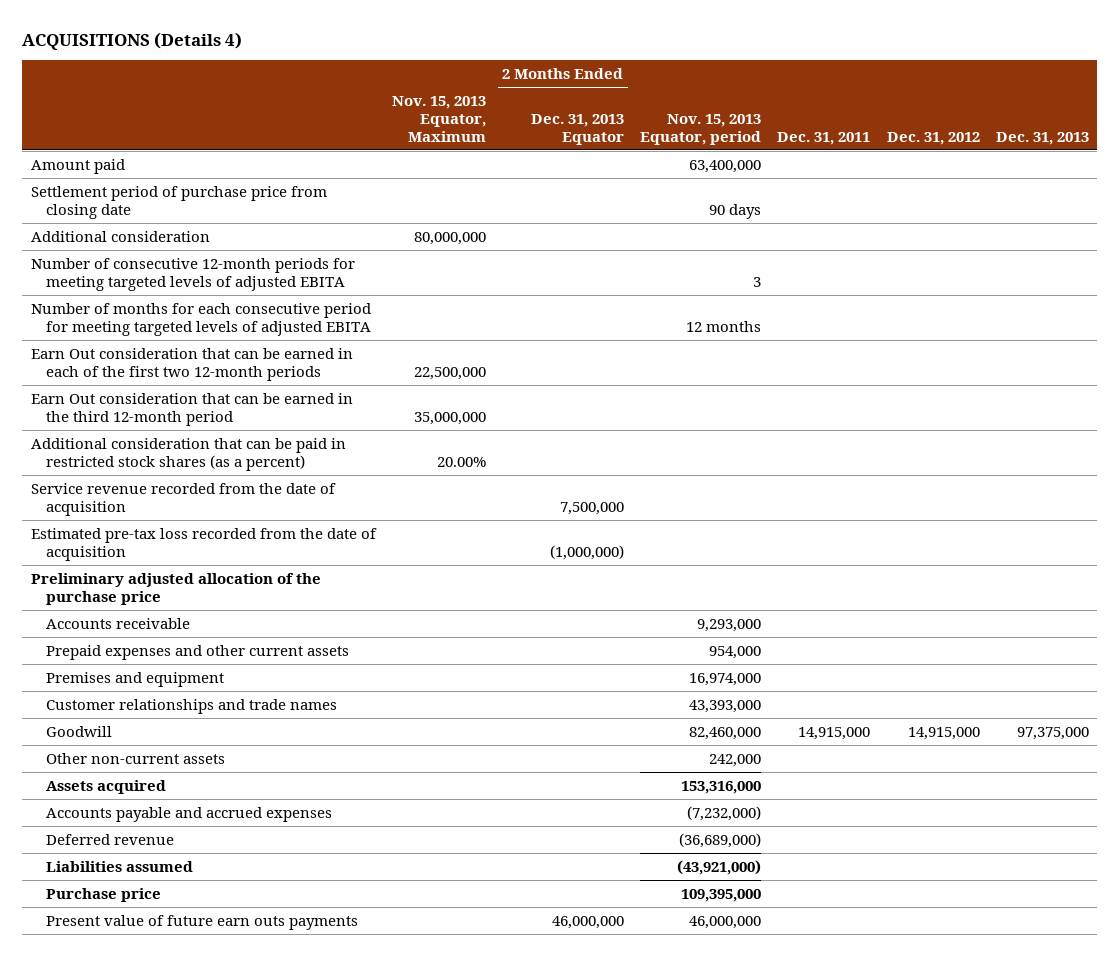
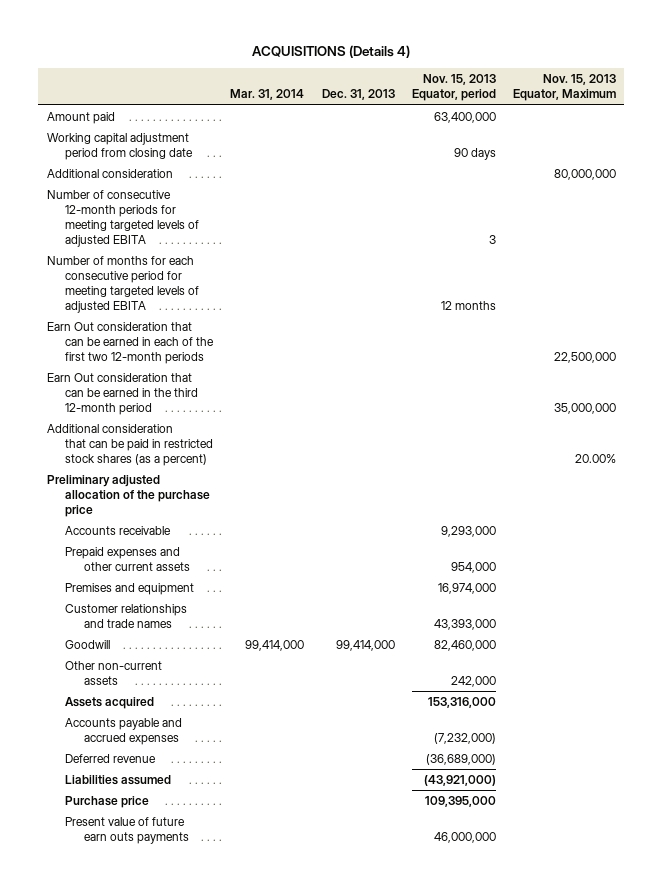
- | Nov. 15, 2013 Equator, Maximum | 2 Months Ended Dec. 31, 2013 Equator | Nov. 15, 2013 Equator, period | Dec. 31, 2011 | Dec. 31, 2012 | Dec. 31, 2013
+ | Mar. 31, 2014 | Dec. 31, 2013 | Nov. 15, 2013 Equator, period | Nov. 15, 2013 Equator, Maximum
- Settlement period of purchase price from closing date | | | 90 days | | |
+ Working capital adjustment period from closing date | | | 90 days |
- Service revenue recorded from the date of acquisition | | 7,500,000 | | | |
- Estimated pre-tax loss recorded from the date of acquisition | | (1,000,000) | | | |
- Goodwill | | | 82,460,000 | 14,915,000 | 14,915,000 | 97,375,000
+ Goodwill | 99,414,000 | 99,414,000 | 82,460,000 |

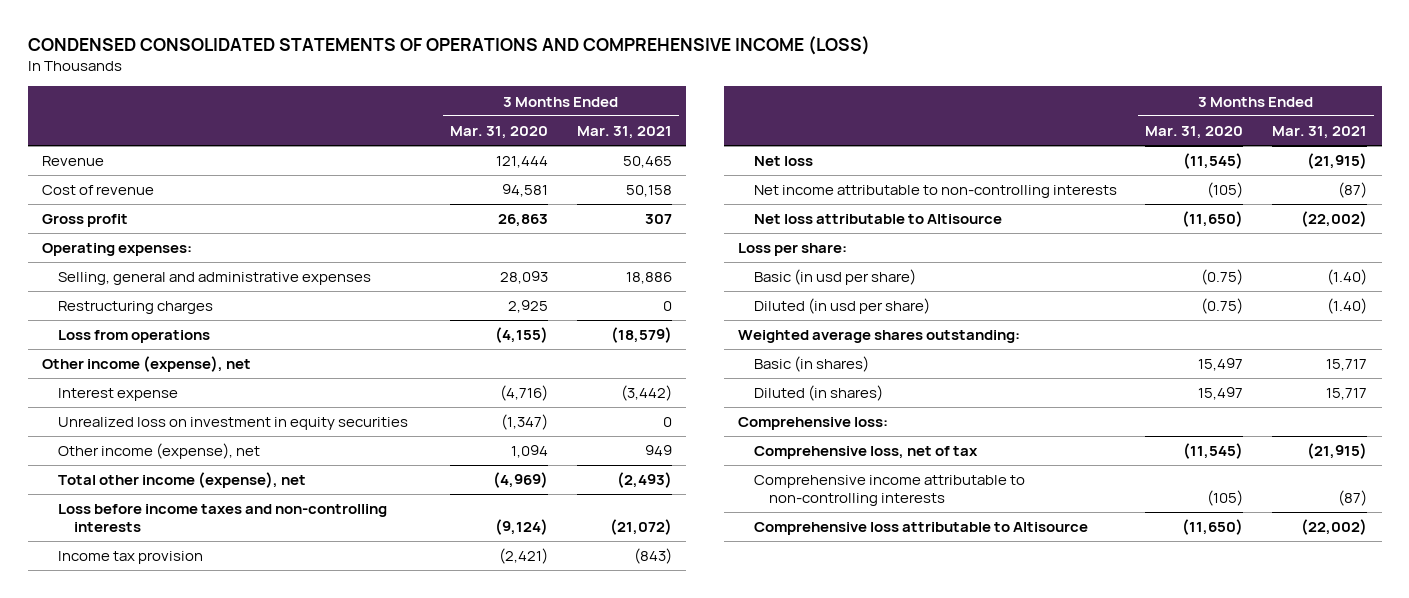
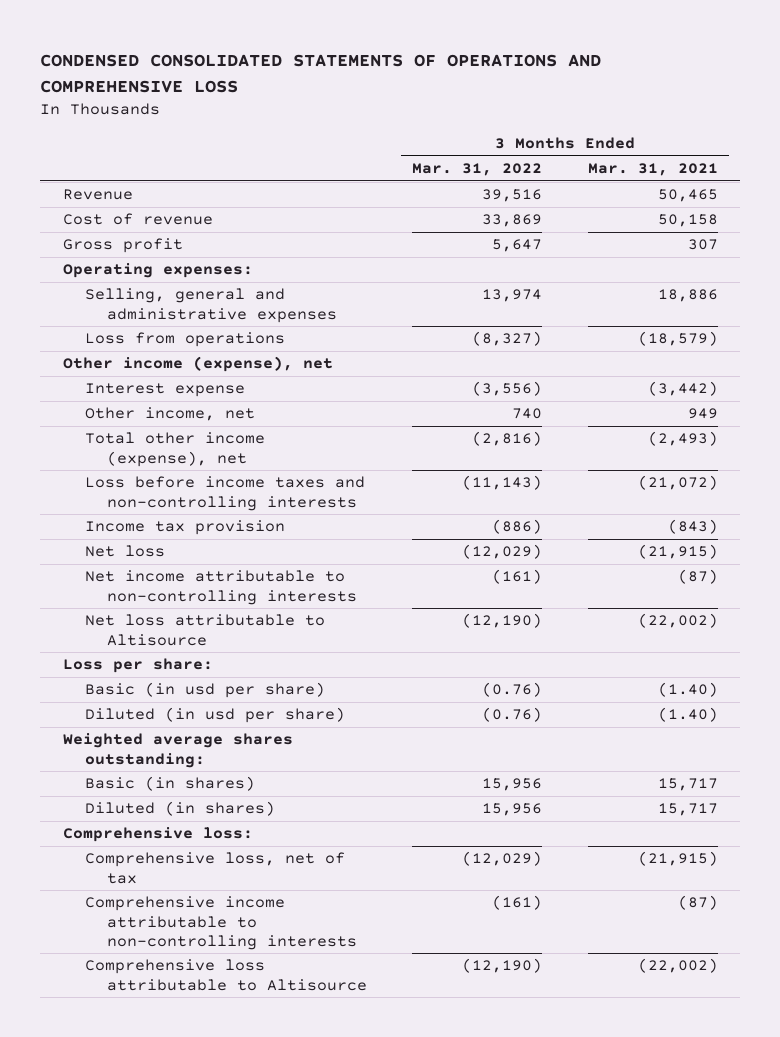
- CONDENSED CONSOLIDATED STATEMENTS OF OPERATIONS AND COMPREHENSIVE INCOME (LOSS)
+ CONDENSED CONSOLIDATED STATEMENTS OF OPERATIONS AND COMPREHENSIVE LOSS
- | 3 Months Ended Mar. 31, 2020 | 3 Months Ended Mar. 31, 2021
+ | 3 Months Ended Mar. 31, 2022 | 3 Months Ended Mar. 31, 2021
- Restructuring charges | 2,925 | 0
- Unrealized loss on investment in equity securities | (1,347) | 0
- Other income (expense), net | 1,094 | 949
+ Other income, net | 740 | 949

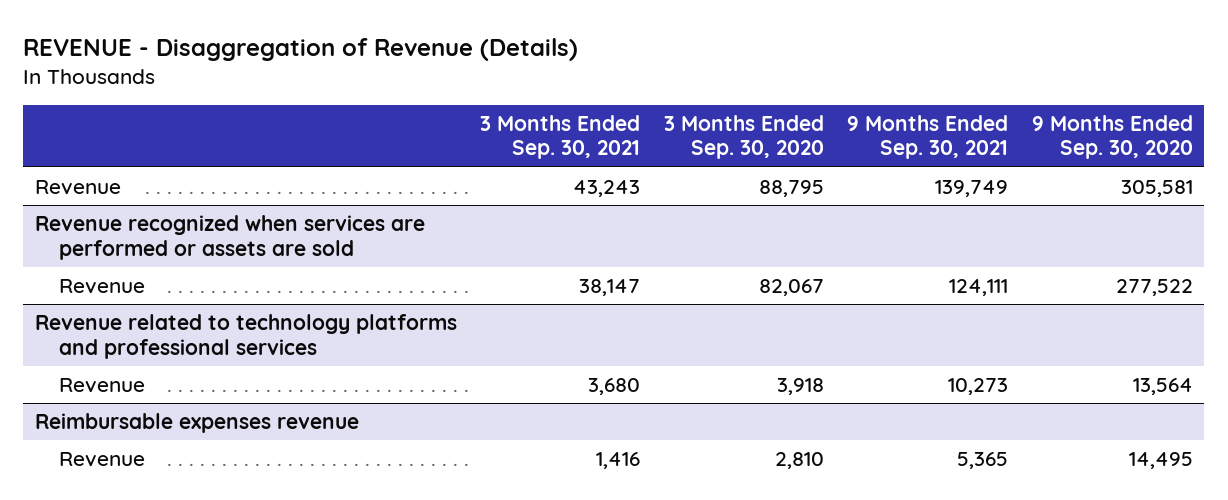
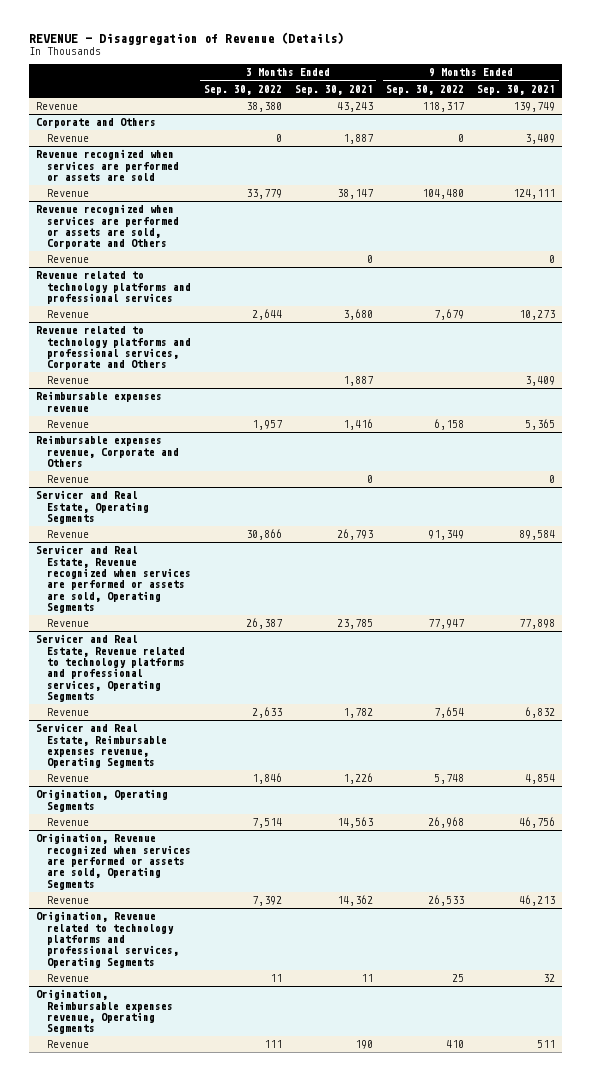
- | 3 Months Ended Sep. 30, 2021 | 3 Months Ended Sep. 30, 2020 | 9 Months Ended Sep. 30, 2021 | 9 Months Ended Sep. 30, 2020
+ | 3 Months Ended Sep. 30, 2022 | 3 Months Ended Sep. 30, 2021 | 9 Months Ended Sep. 30, 2022 | 9 Months Ended Sep. 30, 2021
+ Corporate and Others
+ Revenue | 0 | 1,887 | 0 | 3,409
+ Revenue recognized when services are performed or assets are sold, Corporate and Others
+ Revenue | | 0 | | 0
+ Revenue related to technology platforms and professional services, Corporate and Others
+ Revenue | | 1,887 | | 3,409
+ Reimbursable expenses revenue, Corporate and Others
+ Revenue | | 0 | | 0
+ Servicer and Real Estate, Operating Segments
+ Revenue | 30,866 | 26,793 | 91,349 | 89,584
+ Servicer and Real Estate, Revenue recognized when services are performed or assets are sold, Operating Segments
+ Revenue | 26,387 | 23,785 | 77,947 | 77,898
+ Servicer and Real Estate, Revenue related to technology platforms and professional services, Operating Segments
+ Revenue | 2,633 | 1,782 | 7,654 | 6,832
+ Servicer and Real Estate, Reimbursable expenses revenue, Operating Segments
+ Revenue | 1,846 | 1,226 | 5,748 | 4,854
+ Origination, Operating Segments
+ Revenue | 7,514 | 14,563 | 26,968 | 46,756
+ Origination, Revenue recognized when services are performed or assets are sold, Operating Segments
+ Revenue | 7,392 | 14,362 | 26,533 | 46,213
+ Origination, Revenue related to technology platforms and professional services, Operating Segments
+ Revenue | 11 | 11 | 25 | 32
+ Origination, Reimbursable expenses revenue, Operating Segments
+ Revenue | 111 | 190 | 410 | 511

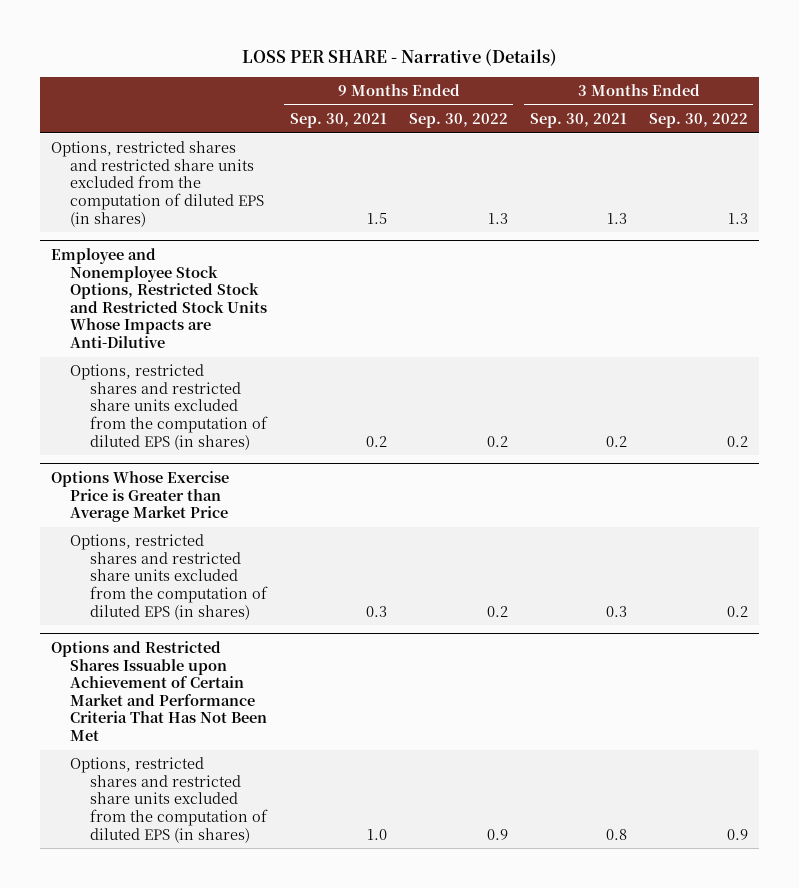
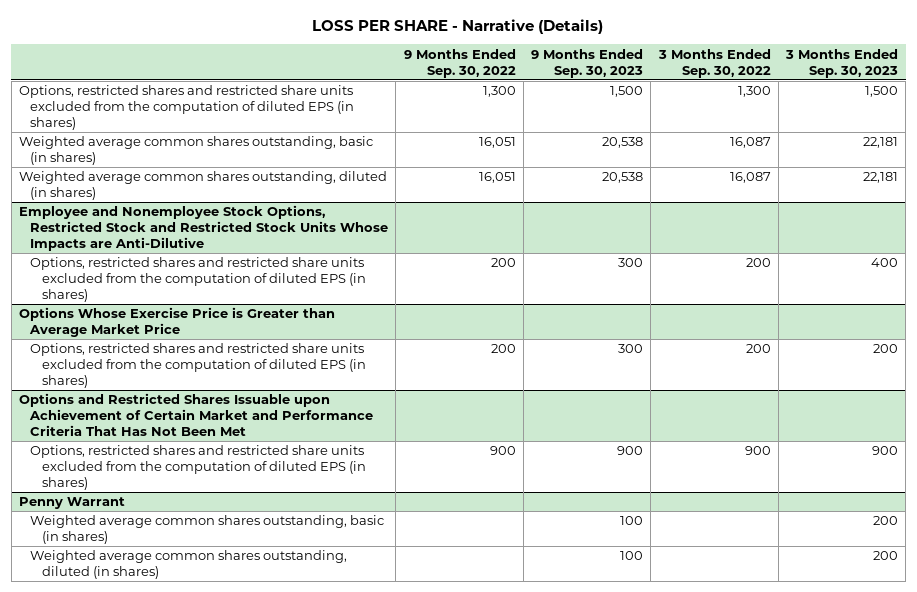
- | 9 Months Ended Sep. 30, 2021 | 9 Months Ended Sep. 30, 2022 | 3 Months Ended Sep. 30, 2021 | 3 Months Ended Sep. 30, 2022
+ | 9 Months Ended Sep. 30, 2022 | 9 Months Ended Sep. 30, 2023 | 3 Months Ended Sep. 30, 2022 | 3 Months Ended Sep. 30, 2023
- Options, restricted shares and restricted share units excluded from the computation of diluted EPS (in shares) | 1.5 | 1.3 | 1.3 | 1.3
+ Options, restricted shares and restricted share units excluded from the computation of diluted EPS (in shares) | 1,300 | 1,500 | 1,300 | 1,500
+ Weighted average common shares outstanding, basic (in shares) | 16,051 | 20,538 | 16,087 | 22,181
+ Weighted average common shares outstanding, diluted (in shares) | 16,051 | 20,538 | 16,087 | 22,181
@ Employee and Nonemployee Stock Options, Restricted Stock and Restricted Stock Units Whose Impacts are Anti-Dilutive
- Options, restricted shares and restricted share units excluded from the computation of diluted EPS (in shares) | 0.2 | 0.2 | 0.2 | 0.2
+ Options, restricted shares and restricted share units excluded from the computation of diluted EPS (in shares) | 200 | 300 | 200 | 400
@ Options Whose Exercise Price is Greater than Average Market Price
- Options, restricted shares and restricted share units excluded from the computation of diluted EPS (in shares) | 0.3 | 0.2 | 0.3 | 0.2
+ Options, restricted shares and restricted share units excluded from the computation of diluted EPS (in shares) | 200 | 300 | 200 | 200
@ Options and Restricted Shares Issuable upon Achievement of Certain Market and Performance Criteria That Has Not Been Met
- Options, restricted shares and restricted share units excluded from the computation of diluted EPS (in shares) | 1.0 | 0.9 | 0.8 | 0.9
+ Options, restricted shares and restricted share units excluded from the computation of diluted EPS (in shares) | 900 | 900 | 900 | 900
+ Penny Warrant
+ Weighted average common shares outstanding, basic (in shares) | | 100 | | 200
+ Weighted average common shares outstanding, diluted (in shares) | | 100 | | 200

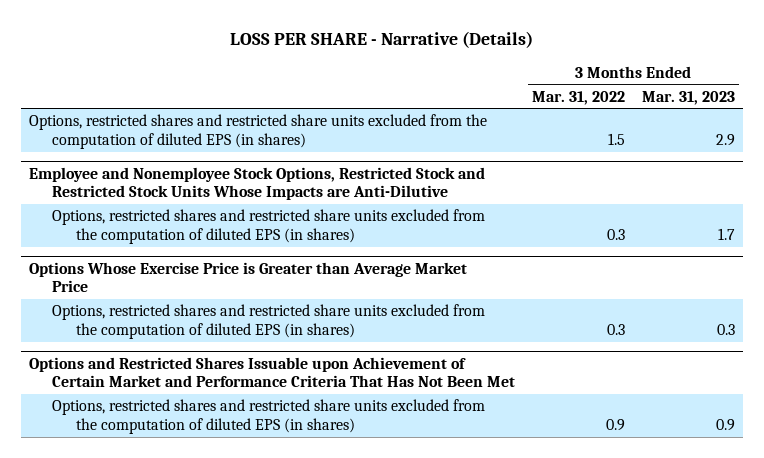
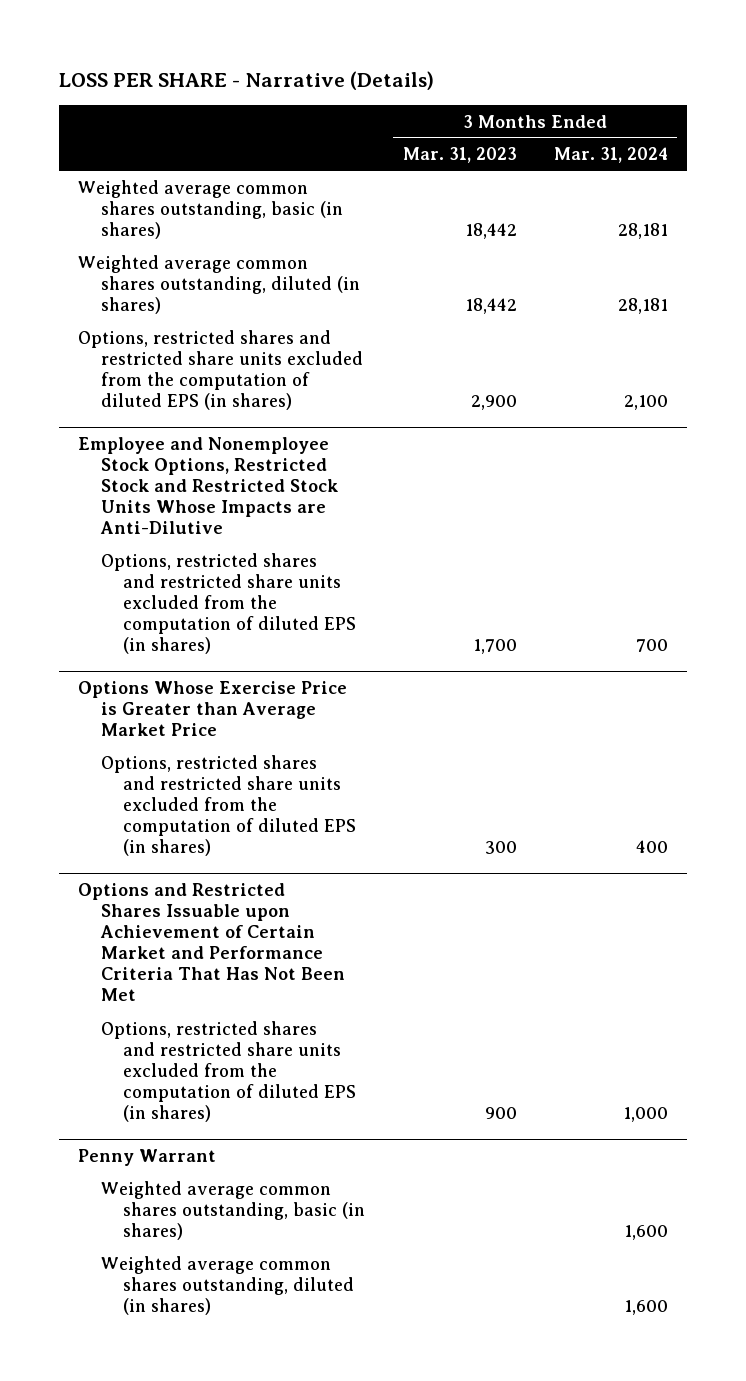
- | 3 Months Ended Mar. 31, 2022 | 3 Months Ended Mar. 31, 2023
+ | 3 Months Ended Mar. 31, 2023 | 3 Months Ended Mar. 31, 2024
- Options, restricted shares and restricted share units excluded from the computation of diluted EPS (in shares) | 1.5 | 2.9
+ Weighted average common shares outstanding, basic (in shares) | 18,442 | 28,181
+ Weighted average common shares outstanding, diluted (in shares) | 18,442 | 28,181
+ Options, restricted shares and restricted share units excluded from the computation of diluted EPS (in shares) | 2,900 | 2,100
@ Employee and Nonemployee Stock Options, Restricted Stock and Restricted Stock Units Whose Impacts are Anti-Dilutive
- Options, restricted shares and restricted share units excluded from the computation of diluted EPS (in shares) | 0.3 | 1.7
+ Options, restricted shares and restricted share units excluded from the computation of diluted EPS (in shares) | 1,700 | 700
@ Options Whose Exercise Price is Greater than Average Market Price
- Options, restricted shares and restricted share units excluded from the computation of diluted EPS (in shares) | 0.3 | 0.3
+ Options, restricted shares and restricted share units excluded from the computation of diluted EPS (in shares) | 300 | 400
@ Options and Restricted Shares Issuable upon Achievement of Certain Market and Performance Criteria That Has Not Been Met
- Options, restricted shares and restricted share units excluded from the computation of diluted EPS (in shares) | 0.9 | 0.9
+ Options, restricted shares and restricted share units excluded from the computation of diluted EPS (in shares) | 900 | 1,000
+ Penny Warrant
+ Weighted average common shares outstanding, basic (in shares) | | 1,600
+ Weighted average common shares outstanding, diluted (in shares) | | 1,600

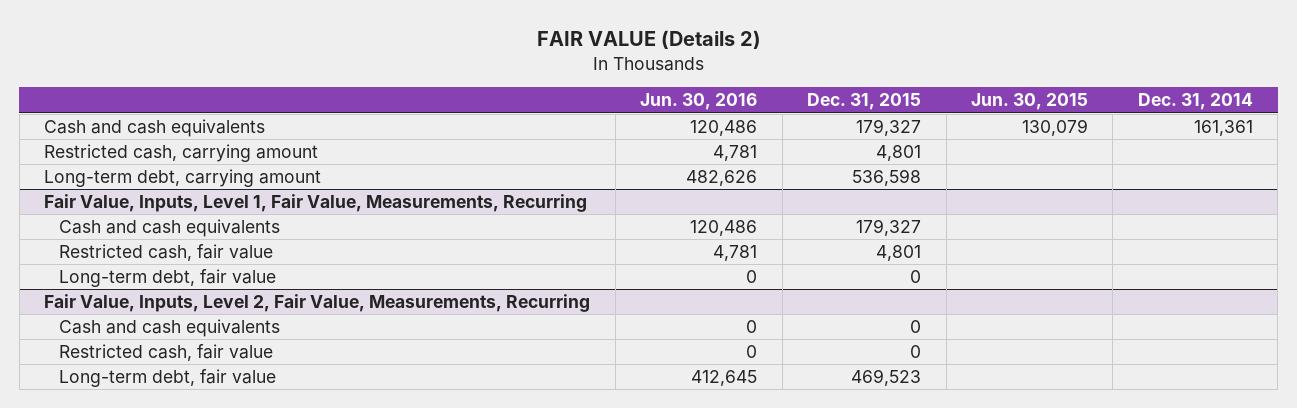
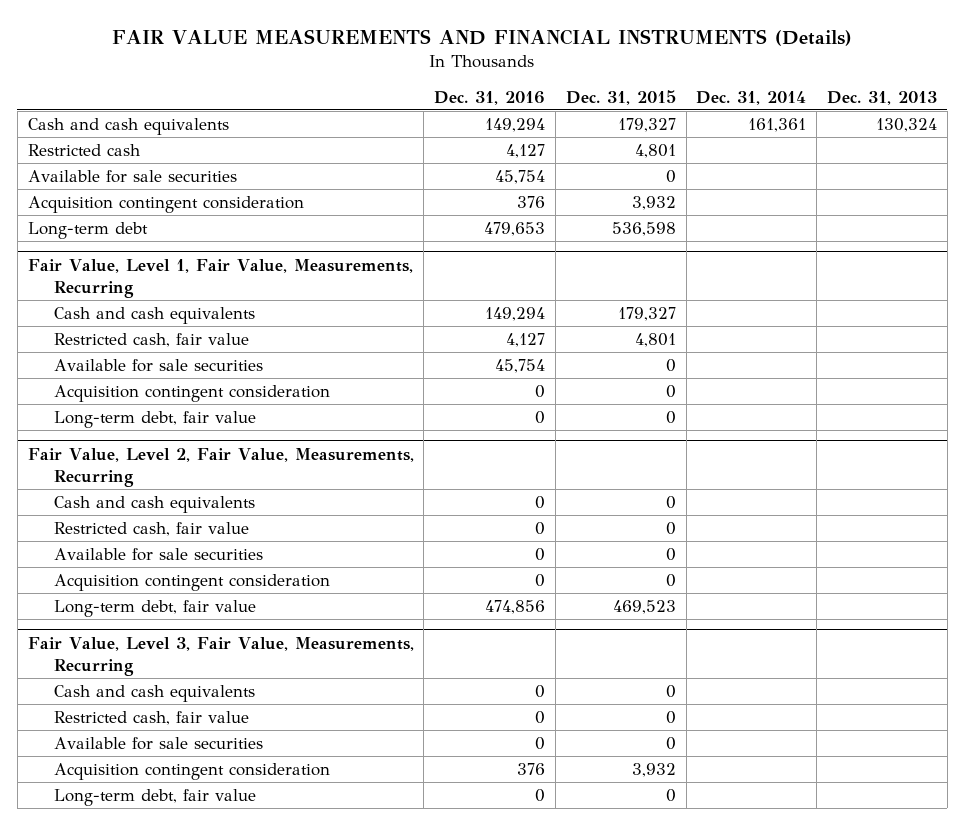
- FAIR VALUE (Details 2)
+ FAIR VALUE MEASUREMENTS AND FINANCIAL INSTRUMENTS (Details)
- | Jun. 30, 2016 | Dec. 31, 2015 | Jun. 30, 2015 | Dec. 31, 2014
+ | Dec. 31, 2016 | Dec. 31, 2015 | Dec. 31, 2014 | Dec. 31, 2013
- Restricted cash, carrying amount | 4,781 | 4,801 | |
- Long-term debt, carrying amount | 482,626 | 536,598 | |
- Fair Value, Inputs, Level 1, Fair Value, Measurements, Recurring
+ Restricted cash | 4,127 | 4,801 | |
+ Available for sale securities | 45,754 | 0 | |
+ Acquisition contingent consideration | 376 | 3,932 | |
+ Long-term debt | 479,653 | 536,598 | |
+ Fair Value, Level 1, Fair Value, Measurements, Recurring
+ Available for sale securities | 45,754 | 0 | |
+ Acquisition contingent consideration | 0 | 0 | |
- Fair Value, Inputs, Level 2, Fair Value, Measurements, Recurring
+ Fair Value, Level 2, Fair Value, Measurements, Recurring
+ Available for sale securities | 0 | 0 | |
+ Acquisition contingent consideration | 0 | 0 | |
+ Fair Value, Level 3, Fair Value, Measurements, Recurring
+ Cash and cash equivalents | 0 | 0 | |
+ Restricted cash, fair value | 0 | 0 | |
+ Available for sale securities | 0 | 0 | |
+ Acquisition contingent consideration | 376 | 3,932 | |
+ Long-term debt, fair value | 0 | 0 | |

